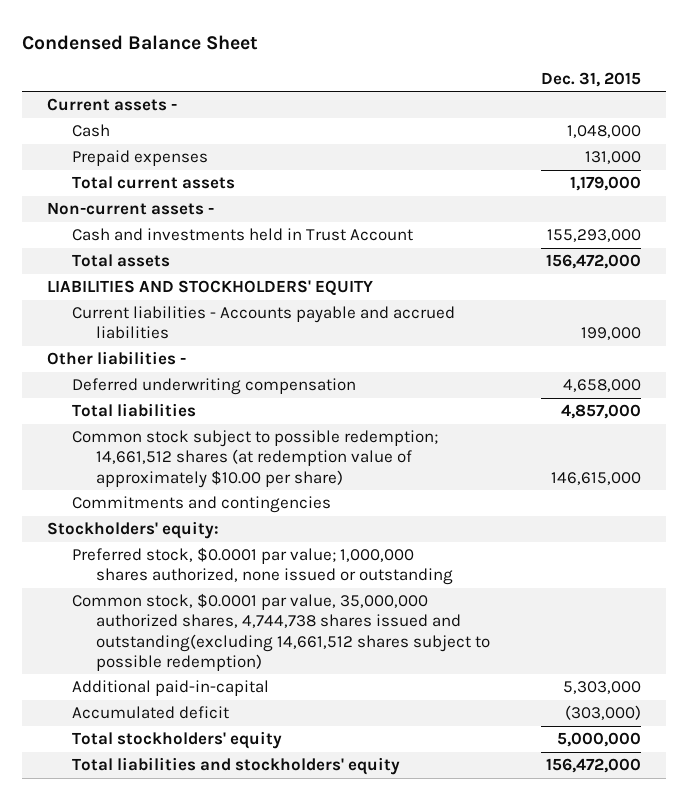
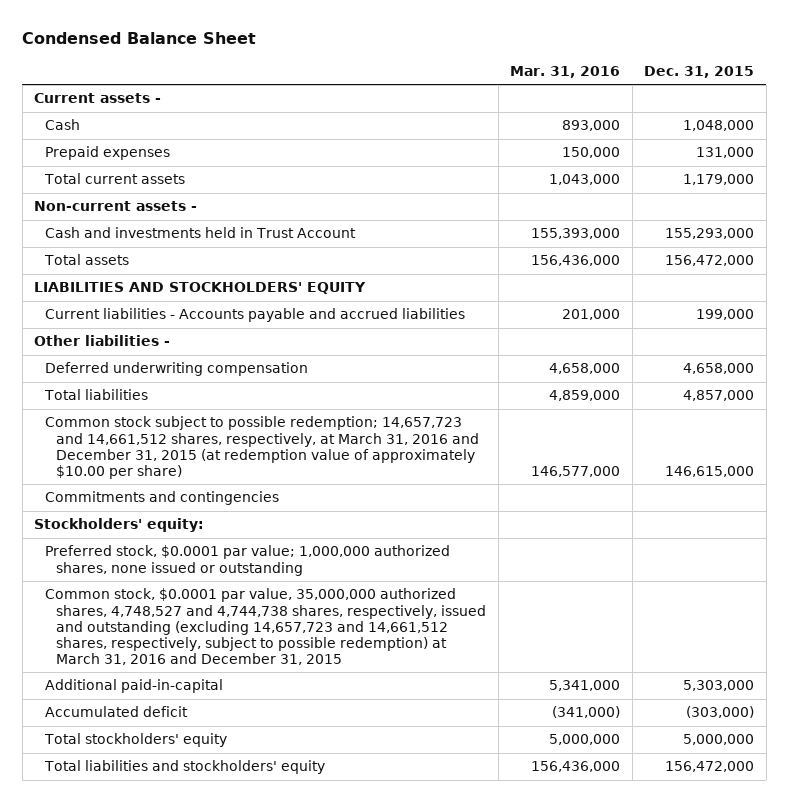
- | Dec. 31, 2015
+ | Mar. 31, 2016 | Dec. 31, 2015
- Common stock subject to possible redemption; 14,661,512 shares (at redemption value of approximately $10.00 per share) | 146,615,000
+ Common stock subject to possible redemption; 14,657,723 and 14,661,512 shares, respectively, at March 31, 2016 and December 31, 2015 (at redemption value of approximately $10.00 per share) | 146,577,000 | 146,615,000
- Preferred stock, $0.0001 par value; 1,000,000 shares authorized, none issued or outstanding
- Common stock, $0.0001 par value, 35,000,000 authorized shares, 4,744,738 shares issued and outstanding(excluding 14,661,512 shares subject to possible redemption)
+ Preferred stock, $0.0001 par value; 1,000,000 authorized shares, none issued or outstanding
+ Common stock, $0.0001 par value, 35,000,000 authorized shares, 4,748,527 and 4,744,738 shares, respectively, issued and outstanding (excluding 14,657,723 and 14,661,512 shares, respectively, subject to possible redemption) at March 31, 2016 and December 31, 2015

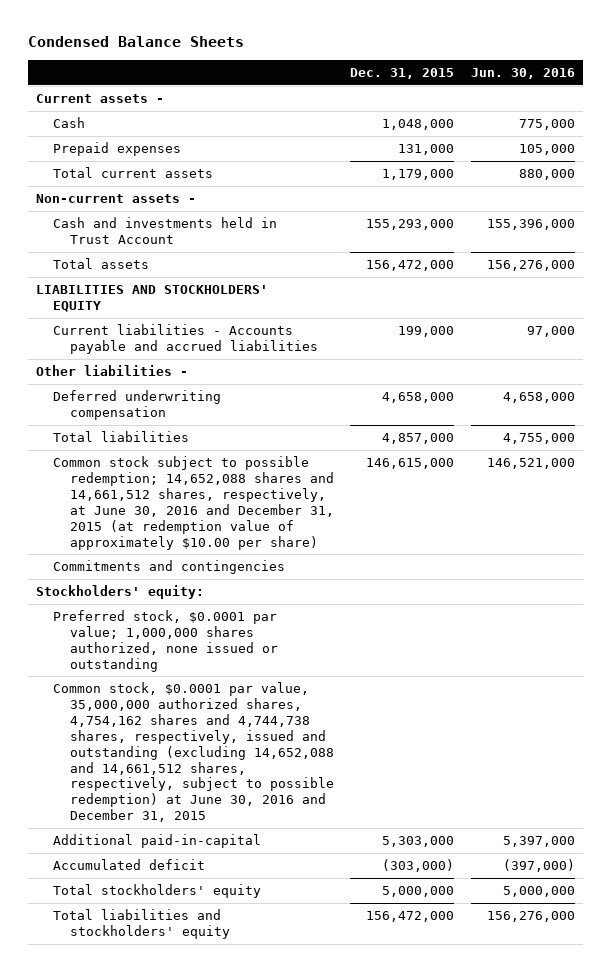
- Condensed Balance Sheet
+ Condensed Balance Sheets
- | Mar. 31, 2016 | Dec. 31, 2015
+ | Dec. 31, 2015 | Jun. 30, 2016
- Common stock subject to possible redemption; 14,657,723 and 14,661,512 shares, respectively, at March 31, 2016 and December 31, 2015 (at redemption value of approximately $10.00 per share) | 146,577,000 | 146,615,000
+ Common stock subject to possible redemption; 14,652,088 shares and 14,661,512 shares, respectively, at June 30, 2016 and December 31, 2015 (at redemption value of approximately $10.00 per share) | 146,615,000 | 146,521,000
- Preferred stock, $0.0001 par value; 1,000,000 authorized shares, none issued or outstanding
- Common stock, $0.0001 par value, 35,000,000 authorized shares, 4,748,527 and 4,744,738 shares, respectively, issued and outstanding (excluding 14,657,723 and 14,661,512 shares, respectively, subject to possible redemption) at March 31, 2016 and December 31, 2015
+ Preferred stock, $0.0001 par value; 1,000,000 shares authorized, none issued or outstanding
+ Common stock, $0.0001 par value, 35,000,000 authorized shares, 4,754,162 shares and 4,744,738 shares, respectively, issued and outstanding (excluding 14,652,088 and 14,661,512 shares, respectively, subject to possible redemption) at June 30, 2016 and December 31, 2015

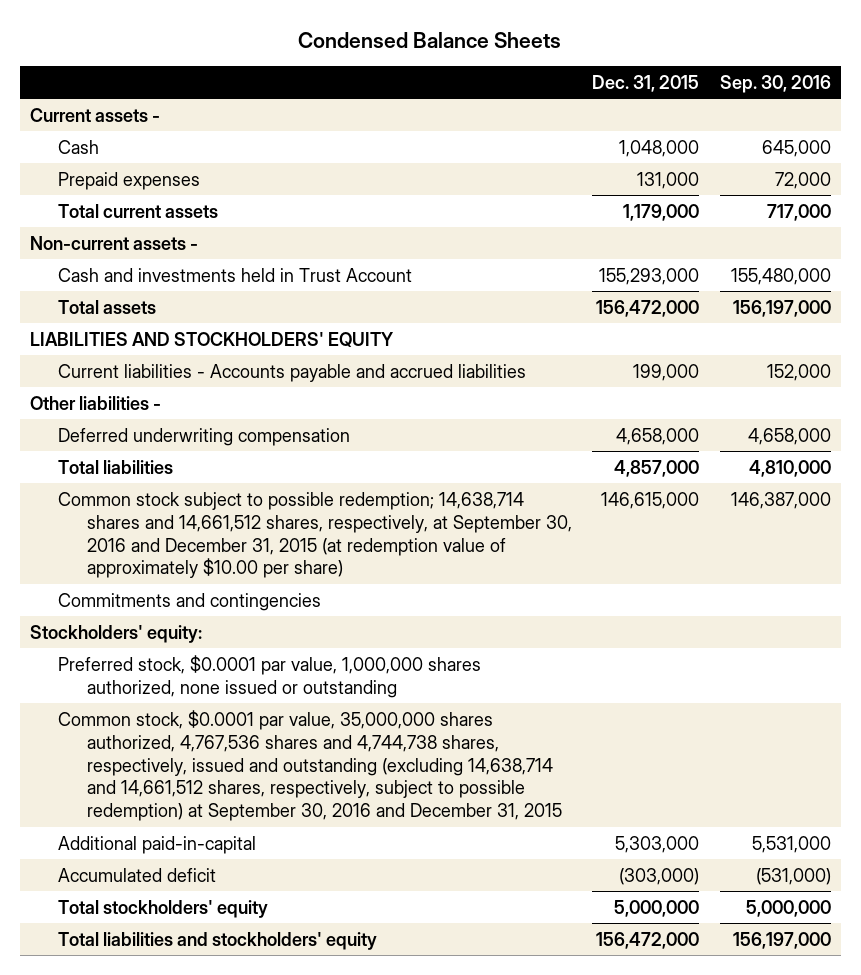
- | Dec. 31, 2015 | Jun. 30, 2016
+ | Dec. 31, 2015 | Sep. 30, 2016
- Common stock subject to possible redemption; 14,652,088 shares and 14,661,512 shares, respectively, at June 30, 2016 and December 31, 2015 (at redemption value of approximately $10.00 per share) | 146,615,000 | 146,521,000
+ Common stock subject to possible redemption; 14,638,714 shares and 14,661,512 shares, respectively, at September 30, 2016 and December 31, 2015 (at redemption value of approximately $10.00 per share) | 146,615,000 | 146,387,000
- Preferred stock, $0.0001 par value; 1,000,000 shares authorized, none issued or outstanding
- Common stock, $0.0001 par value, 35,000,000 authorized shares, 4,754,162 shares and 4,744,738 shares, respectively, issued and outstanding (excluding 14,652,088 and 14,661,512 shares, respectively, subject to possible redemption) at June 30, 2016 and December 31, 2015
+ Preferred stock, $0.0001 par value, 1,000,000 shares authorized, none issued or outstanding
+ Common stock, $0.0001 par value, 35,000,000 shares authorized, 4,767,536 shares and 4,744,738 shares, respectively, issued and outstanding (excluding 14,638,714 and 14,661,512 shares, respectively, subject to possible redemption) at September 30, 2016 and December 31, 2015

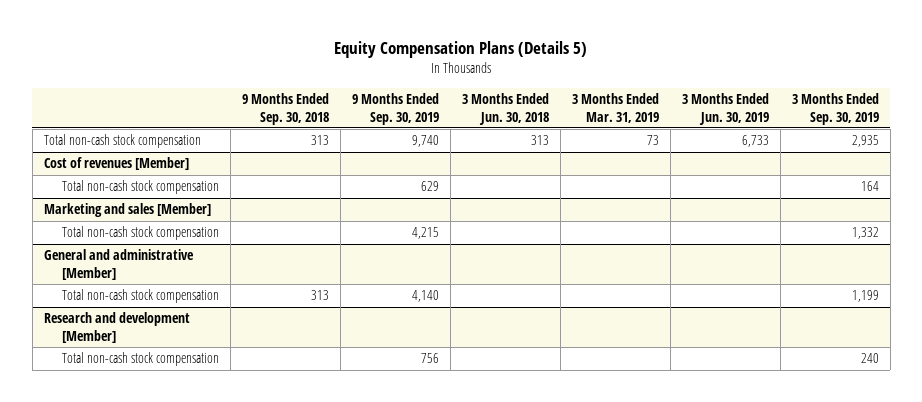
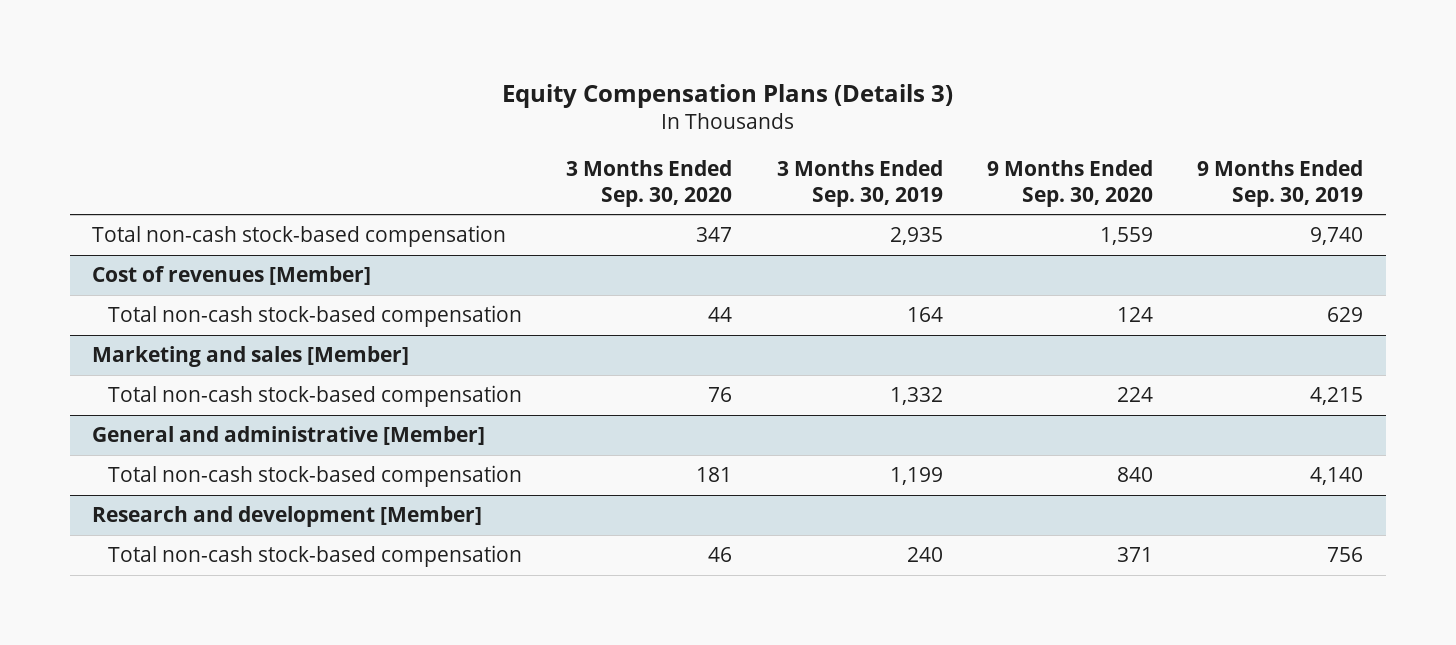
- Equity Compensation Plans (Details 5)
+ Equity Compensation Plans (Details 3)
- | 9 Months Ended Sep. 30, 2018 | 9 Months Ended Sep. 30, 2019 | 3 Months Ended Jun. 30, 2018 | 3 Months Ended Mar. 31, 2019 | 3 Months Ended Jun. 30, 2019 | 3 Months Ended Sep. 30, 2019
+ | 3 Months Ended Sep. 30, 2020 | 3 Months Ended Sep. 30, 2019 | 9 Months Ended Sep. 30, 2020 | 9 Months Ended Sep. 30, 2019
- Total non-cash stock compensation | 313 | 9,740 | 313 | 73 | 6,733 | 2,935
+ Total non-cash stock-based compensation | 347 | 2,935 | 1,559 | 9,740
@ Cost of revenues [Member]
- Total non-cash stock compensation | | 629 | | | | 164
+ Total non-cash stock-based compensation | 44 | 164 | 124 | 629
@ Marketing and sales [Member]
- Total non-cash stock compensation | | 4,215 | | | | 1,332
+ Total non-cash stock-based compensation | 76 | 1,332 | 224 | 4,215
@ General and administrative [Member]
- Total non-cash stock compensation | 313 | 4,140 | | | | 1,199
+ Total non-cash stock-based compensation | 181 | 1,199 | 840 | 4,140
@ Research and development [Member]
- Total non-cash stock compensation | | 756 | | | | 240
+ Total non-cash stock-based compensation | 46 | 240 | 371 | 756

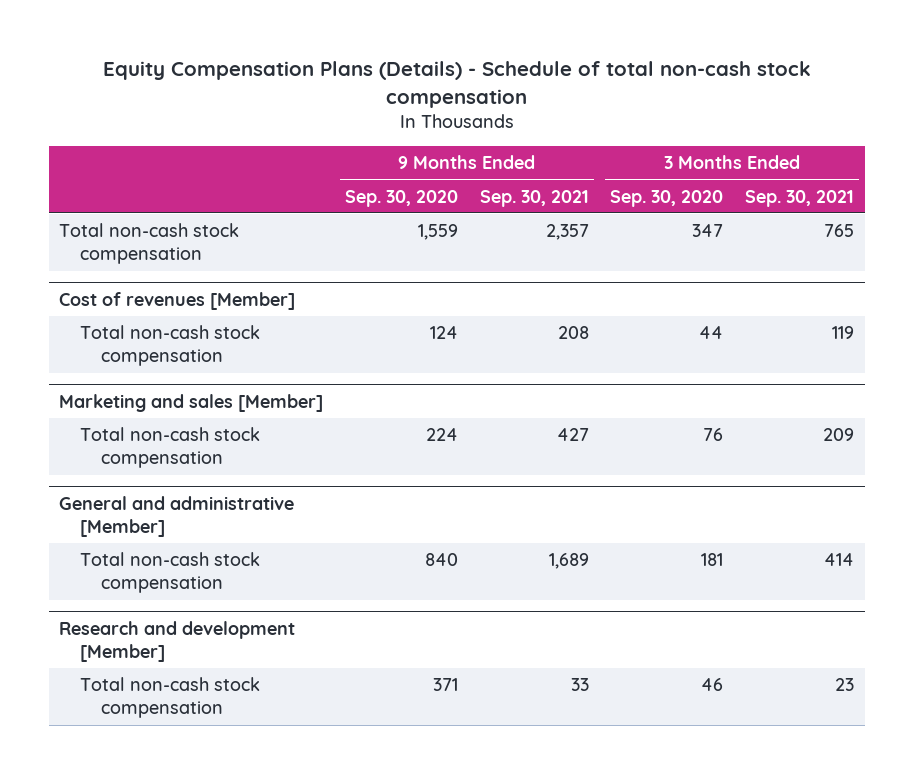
- Equity Compensation Plans (Details 3)
+ Equity Compensation Plans (Details) - Schedule of total non-cash stock compensation
- | 3 Months Ended Sep. 30, 2020 | 3 Months Ended Sep. 30, 2019 | 9 Months Ended Sep. 30, 2020 | 9 Months Ended Sep. 30, 2019
+ | 9 Months Ended Sep. 30, 2020 | 9 Months Ended Sep. 30, 2021 | 3 Months Ended Sep. 30, 2020 | 3 Months Ended Sep. 30, 2021
- Total non-cash stock-based compensation | 347 | 2,935 | 1,559 | 9,740
+ Total non-cash stock compensation | 1,559 | 2,357 | 347 | 765
@ Cost of revenues [Member]
- Total non-cash stock-based compensation | 44 | 164 | 124 | 629
+ Total non-cash stock compensation | 124 | 208 | 44 | 119
@ Marketing and sales [Member]
- Total non-cash stock-based compensation | 76 | 1,332 | 224 | 4,215
+ Total non-cash stock compensation | 224 | 427 | 76 | 209
@ General and administrative [Member]
- Total non-cash stock-based compensation | 181 | 1,199 | 840 | 4,140
+ Total non-cash stock compensation | 840 | 1,689 | 181 | 414
@ Research and development [Member]
- Total non-cash stock-based compensation | 46 | 240 | 371 | 756
+ Total non-cash stock compensation | 371 | 33 | 46 | 23

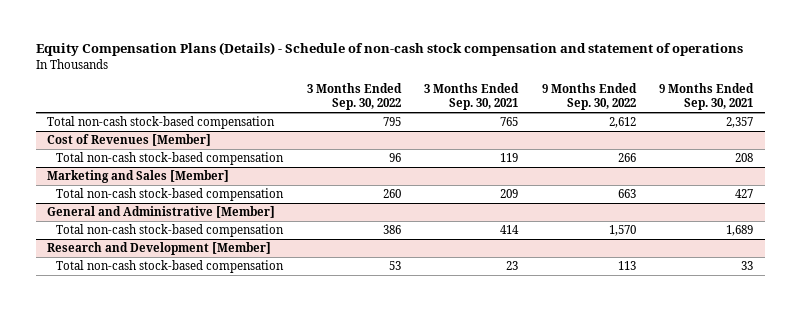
- Equity Compensation Plans (Details) - Schedule of total non-cash stock compensation
+ Equity Compensation Plans (Details) - Schedule of non-cash stock compensation and statement of operations
- | 9 Months Ended Sep. 30, 2020 | 9 Months Ended Sep. 30, 2021 | 3 Months Ended Sep. 30, 2020 | 3 Months Ended Sep. 30, 2021
+ | 3 Months Ended Sep. 30, 2022 | 3 Months Ended Sep. 30, 2021 | 9 Months Ended Sep. 30, 2022 | 9 Months Ended Sep. 30, 2021
- Total non-cash stock compensation | 1,559 | 2,357 | 347 | 765
- Cost of revenues [Member]
- Total non-cash stock compensation | 124 | 208 | 44 | 119
- Marketing and sales [Member]
- Total non-cash stock compensation | 224 | 427 | 76 | 209
- General and administrative [Member]
- Total non-cash stock compensation | 840 | 1,689 | 181 | 414
- Research and development [Member]
- Total non-cash stock compensation | 371 | 33 | 46 | 23
+ Total non-cash stock-based compensation | 795 | 765 | 2,612 | 2,357
+ Cost of Revenues [Member]
+ Total non-cash stock-based compensation | 96 | 119 | 266 | 208
+ Marketing and Sales [Member]
+ Total non-cash stock-based compensation | 260 | 209 | 663 | 427
+ General and Administrative [Member]
+ Total non-cash stock-based compensation | 386 | 414 | 1,570 | 1,689
+ Research and Development [Member]
+ Total non-cash stock-based compensation | 53 | 23 | 113 | 33

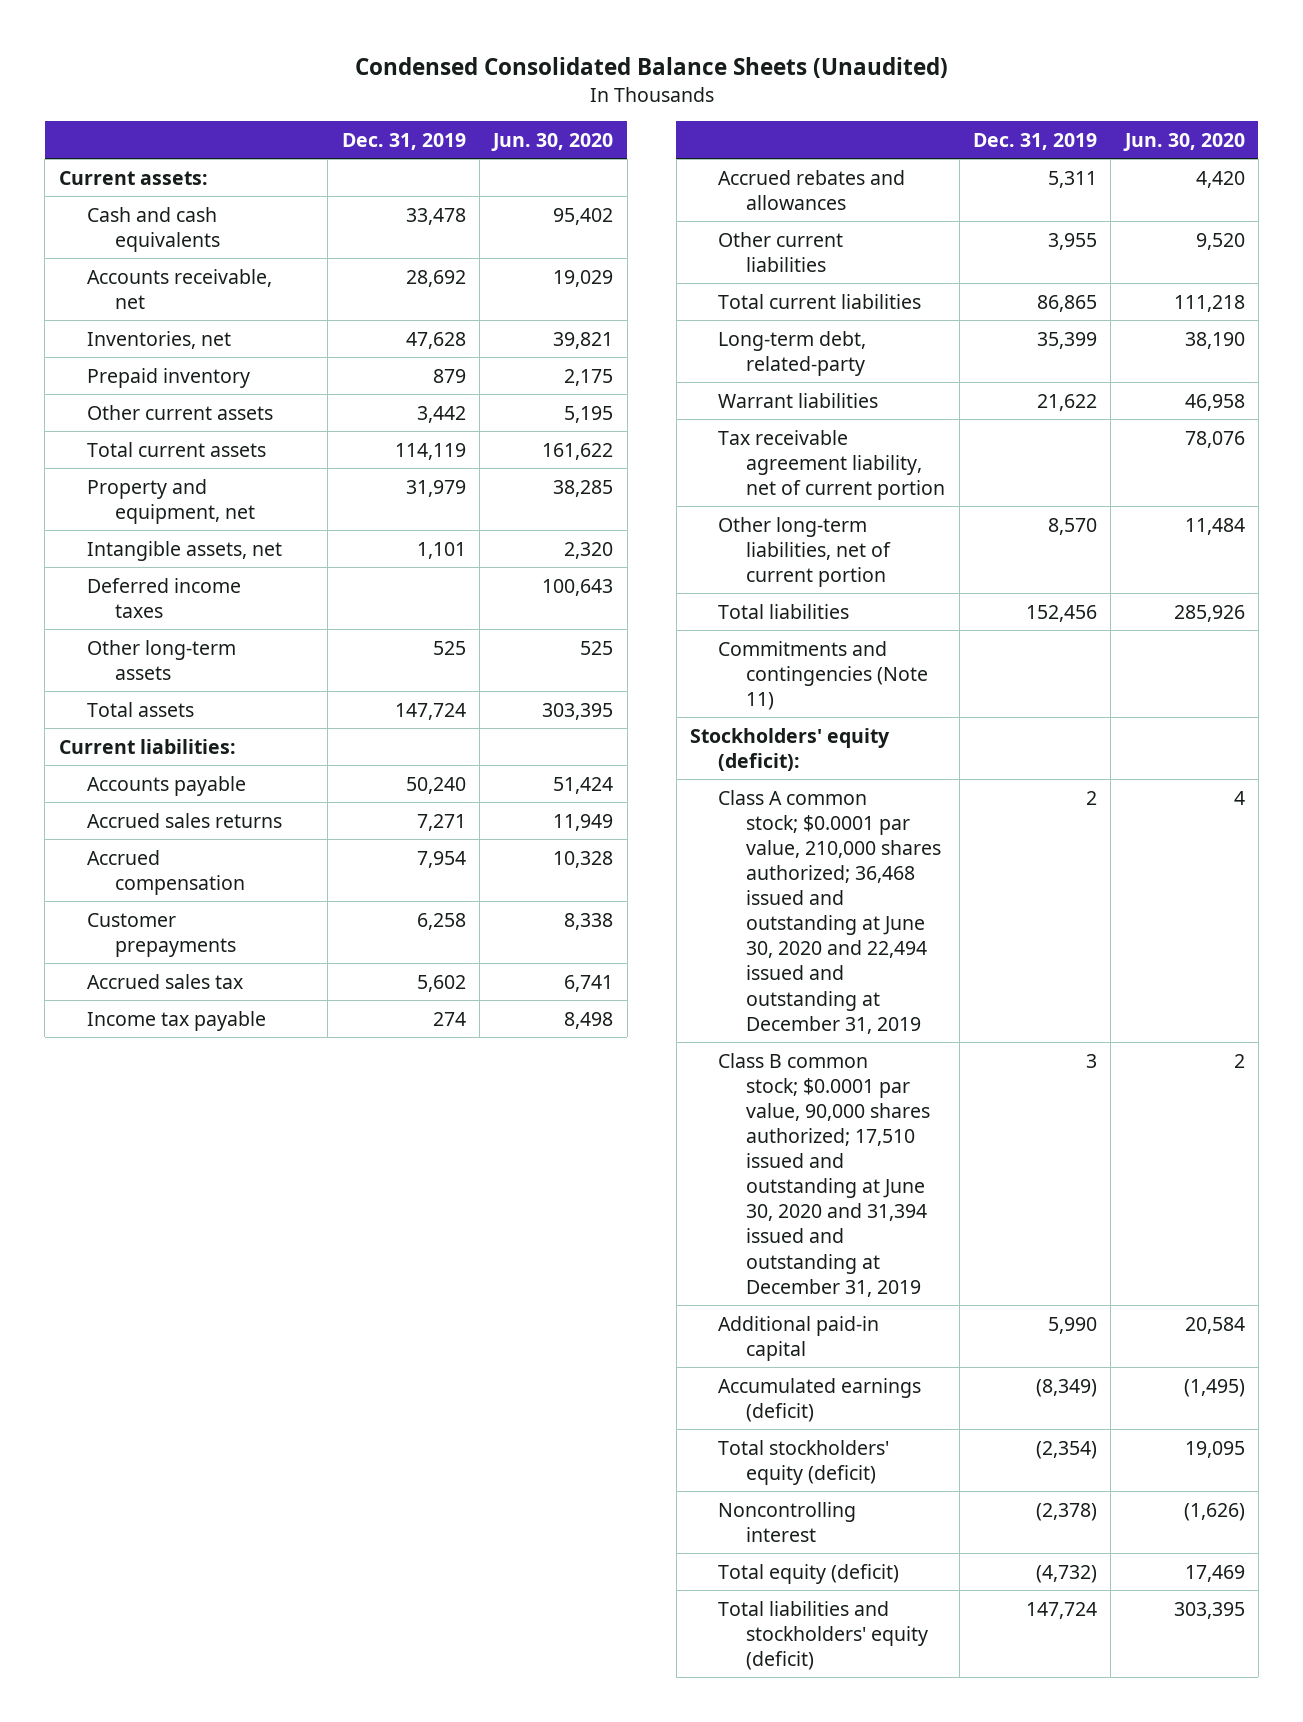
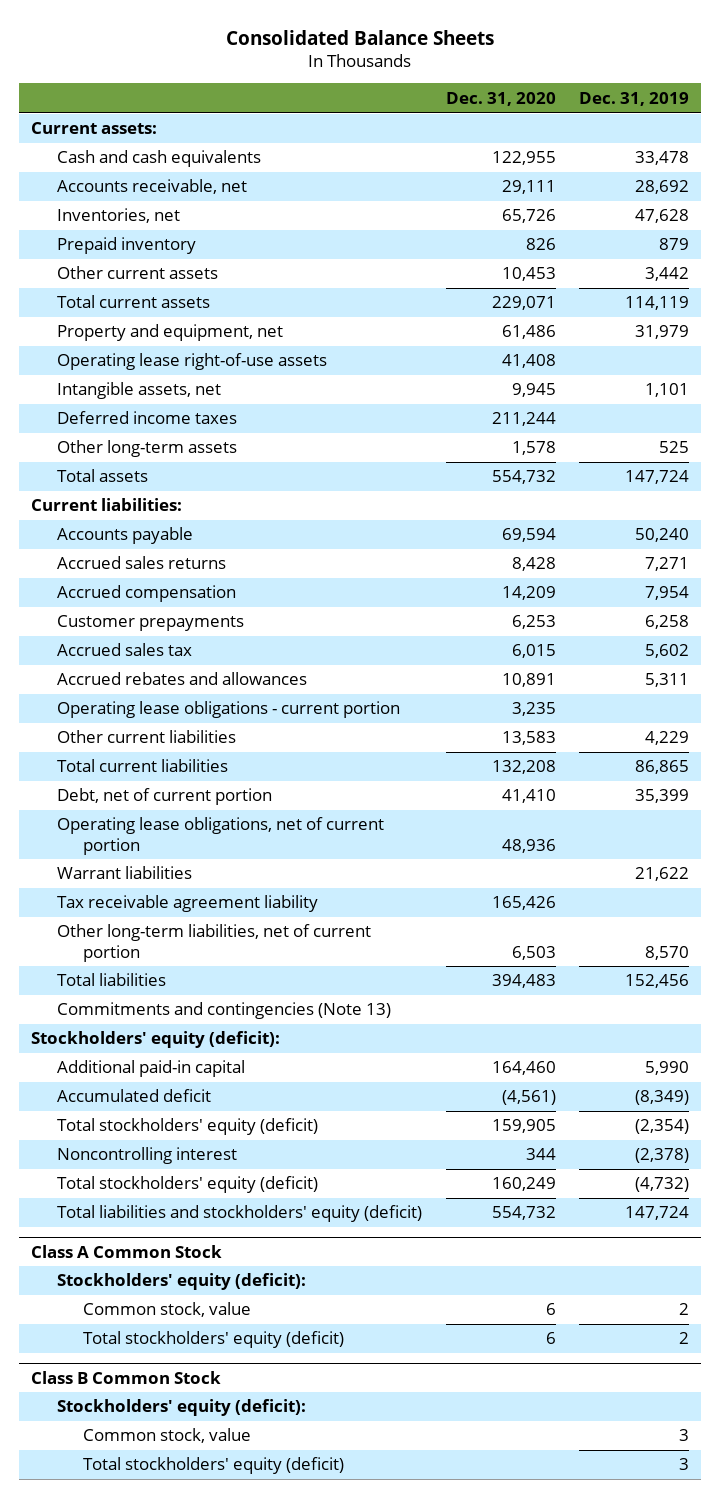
- Condensed Consolidated Balance Sheets (Unaudited)
+ Consolidated Balance Sheets
- | Dec. 31, 2019 | Jun. 30, 2020
+ | Dec. 31, 2020 | Dec. 31, 2019
+ Operating lease right-of-use assets | 41,408 |
- Income tax payable | 274 | 8,498
- Other current liabilities | 3,955 | 9,520
+ Operating lease obligations - current portion | 3,235 |
+ Other current liabilities | 13,583 | 4,229
- Long-term debt, related-party | 35,399 | 38,190
+ Debt, net of current portion | 41,410 | 35,399
+ Operating lease obligations, net of current portion | 48,936 |
- Tax receivable agreement liability, net of current portion | | 78,076
+ Tax receivable agreement liability | 165,426 |
- Commitments and contingencies (Note 11)
+ Commitments and contingencies (Note 13)
- Class A common stock; $0.0001 par value, 210,000 shares authorized; 36,468 issued and outstanding at June 30, 2020 and 22,494 issued and outstanding at December 31, 2019 | 2 | 4
- Class B common stock; $0.0001 par value, 90,000 shares authorized; 17,510 issued and outstanding at June 30, 2020 and 31,394 issued and outstanding at December 31, 2019 | 3 | 2
- Accumulated earnings (deficit) | (8,349) | (1,495)
+ Accumulated deficit | (4,561) | (8,349)
- Total equity (deficit) | (4,732) | 17,469
+ Total stockholders' equity (deficit) | 160,249 | (4,732)
+ Class A Common Stock
+ Stockholders' equity (deficit):
+ Common stock, value | 6 | 2
+ Total stockholders' equity (deficit) | 6 | 2
+ Class B Common Stock
+ Stockholders' equity (deficit):
+ Common stock, value | | 3
+ Total stockholders' equity (deficit) | | 3

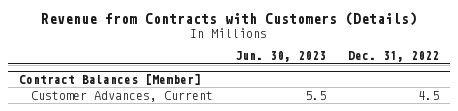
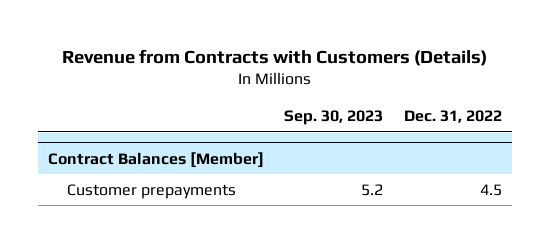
- | Jun. 30, 2023 | Dec. 31, 2022
+ | Sep. 30, 2023 | Dec. 31, 2022
@ Contract Balances [Member]
- Customer Advances, Current | 5.5 | 4.5
+ Customer prepayments | 5.2 | 4.5

